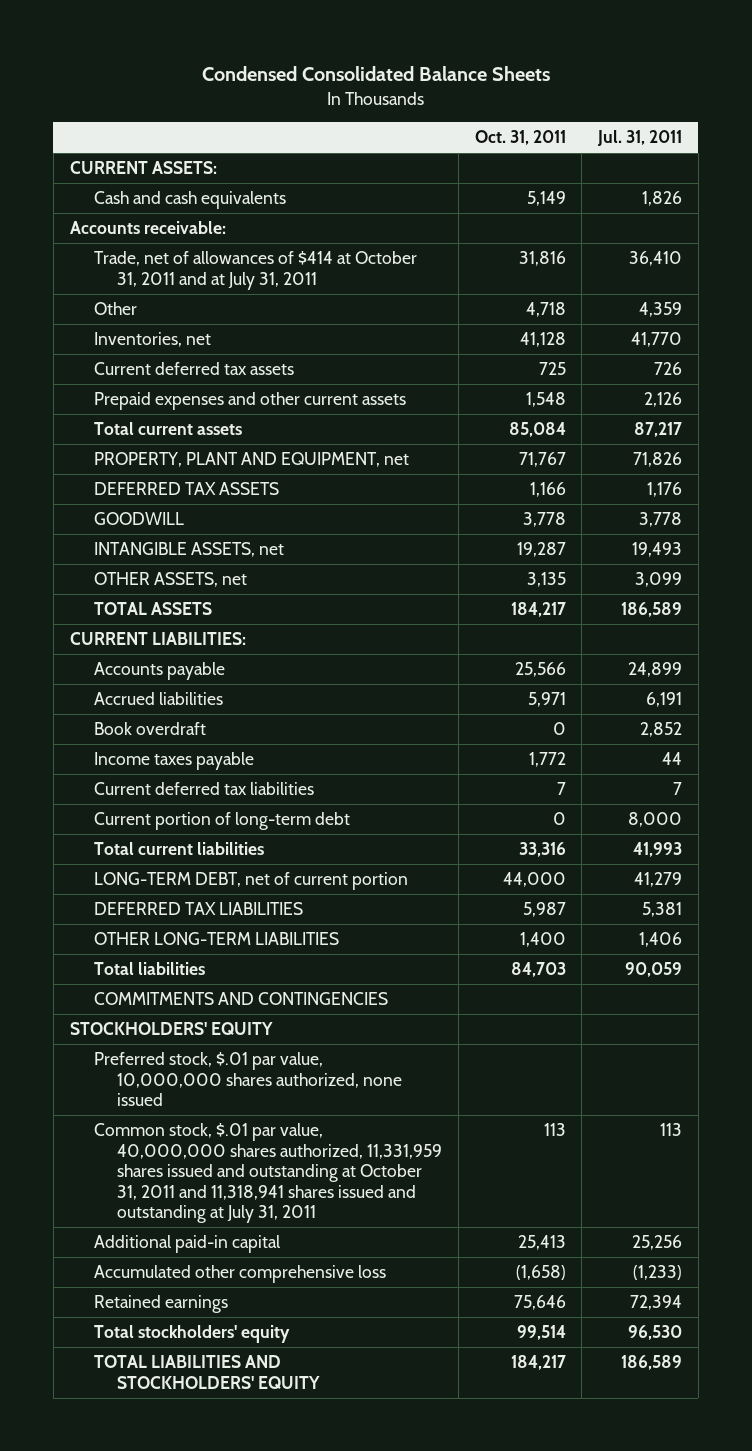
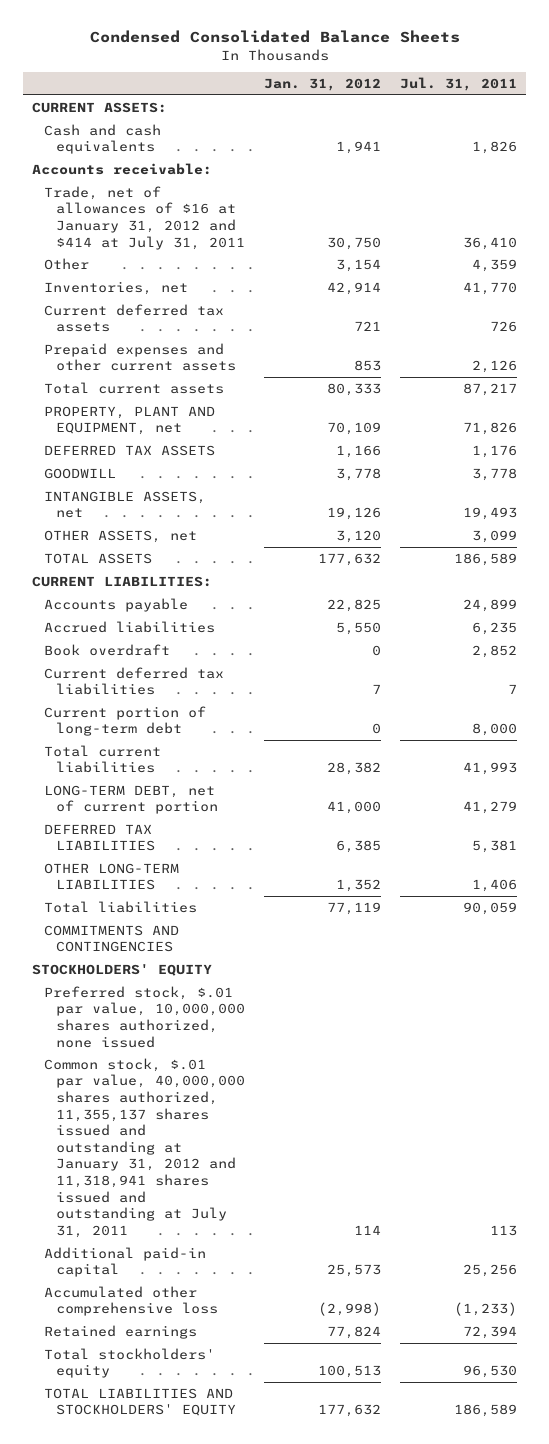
- | Oct. 31, 2011 | Jul. 31, 2011
+ | Jan. 31, 2012 | Jul. 31, 2011
- Trade, net of allowances of $414 at October 31, 2011 and at July 31, 2011 | 31,816 | 36,410
+ Trade, net of allowances of $16 at January 31, 2012 and $414 at July 31, 2011 | 30,750 | 36,410
- Accrued liabilities | 5,971 | 6,191
+ Accrued liabilities | 5,550 | 6,235
- Income taxes payable | 1,772 | 44
- Common stock, $.01 par value, 40,000,000 shares authorized, 11,331,959 shares issued and outstanding at October 31, 2011 and 11,318,941 shares issued and outstanding at July 31, 2011 | 113 | 113
+ Common stock, $.01 par value, 40,000,000 shares authorized, 11,355,137 shares issued and outstanding at January 31, 2012 and 11,318,941 shares issued and outstanding at July 31, 2011 | 114 | 113

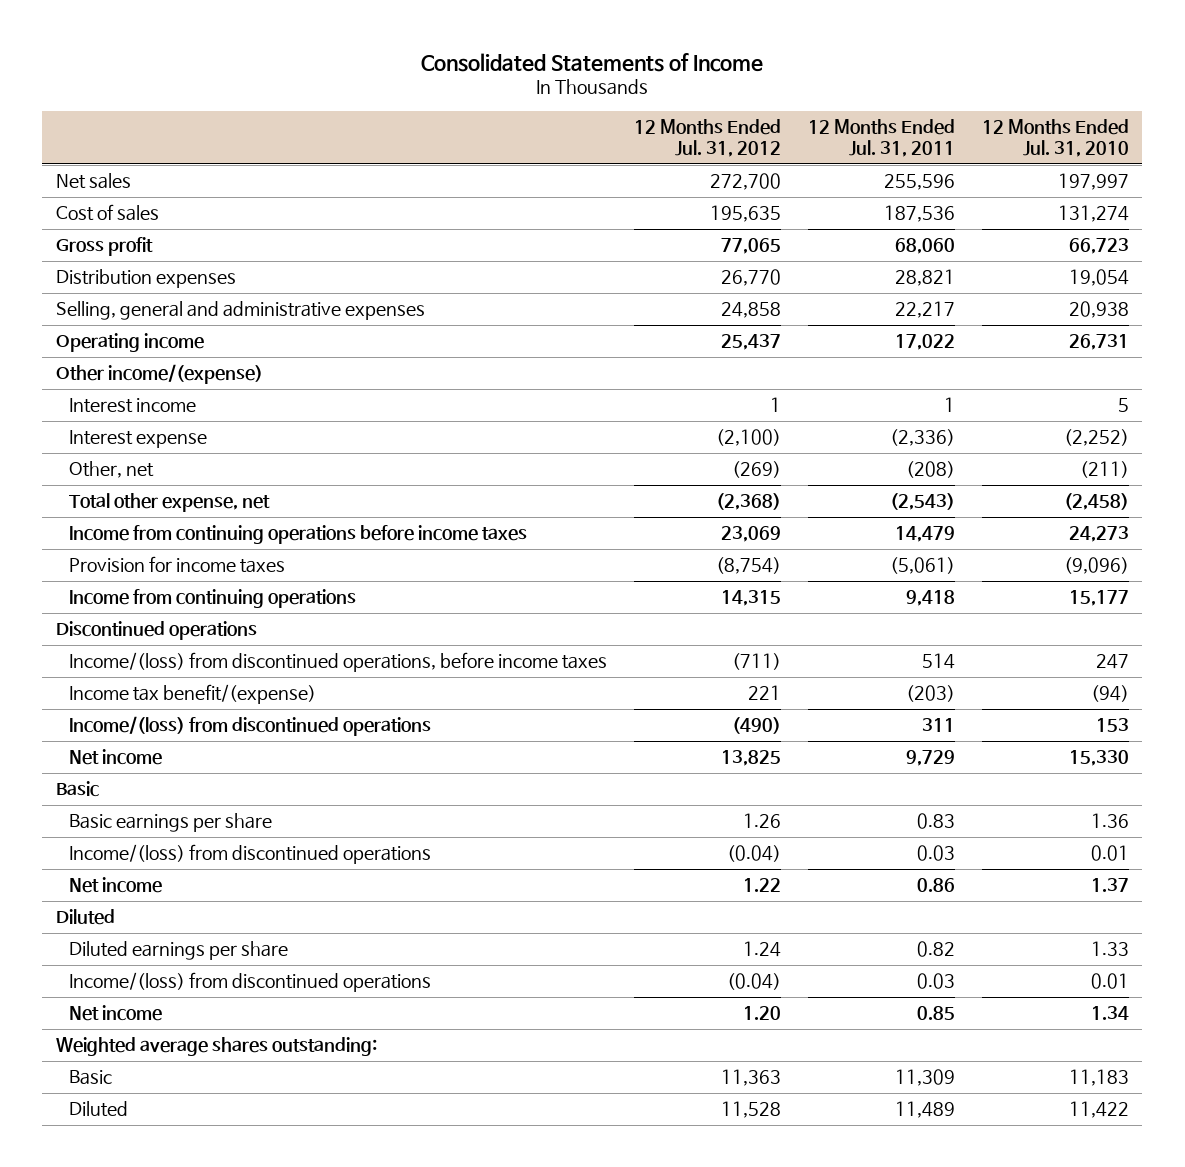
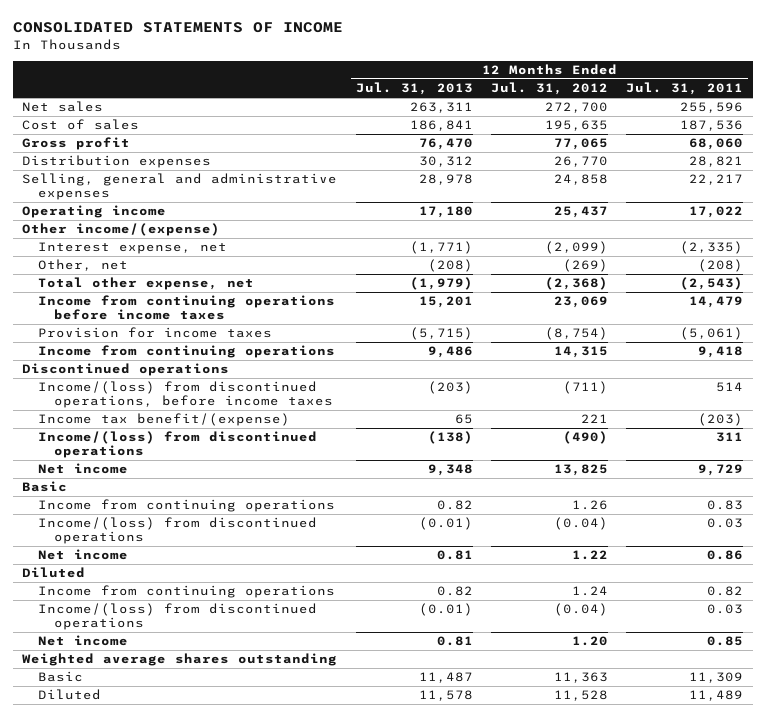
- Consolidated Statements of Income
+ CONSOLIDATED STATEMENTS OF INCOME
- | 12 Months Ended Jul. 31, 2012 | 12 Months Ended Jul. 31, 2011 | 12 Months Ended Jul. 31, 2010
+ | 12 Months Ended Jul. 31, 2013 | 12 Months Ended Jul. 31, 2012 | 12 Months Ended Jul. 31, 2011
- Interest income | 1 | 1 | 5
- Interest expense | (2,100) | (2,336) | (2,252)
+ Interest expense, net | (1,771) | (2,099) | (2,335)
- Basic earnings per share | 1.26 | 0.83 | 1.36
+ Income from continuing operations | 0.82 | 1.26 | 0.83
- Diluted earnings per share | 1.24 | 0.82 | 1.33
+ Income from continuing operations | 0.82 | 1.24 | 0.82
- Weighted average shares outstanding:
+ Weighted average shares outstanding

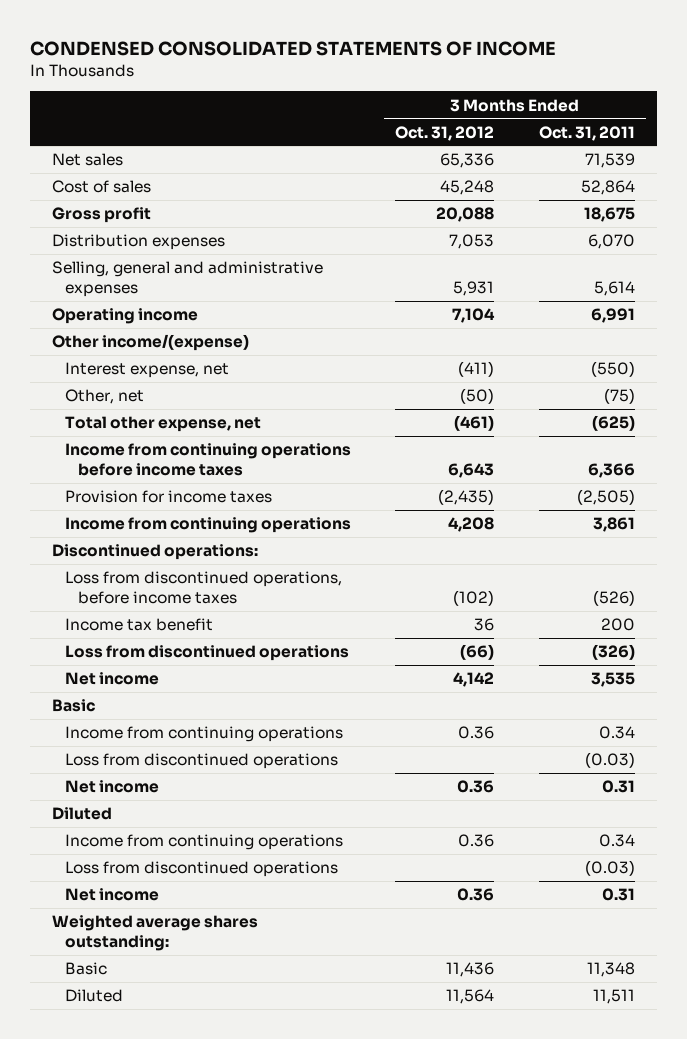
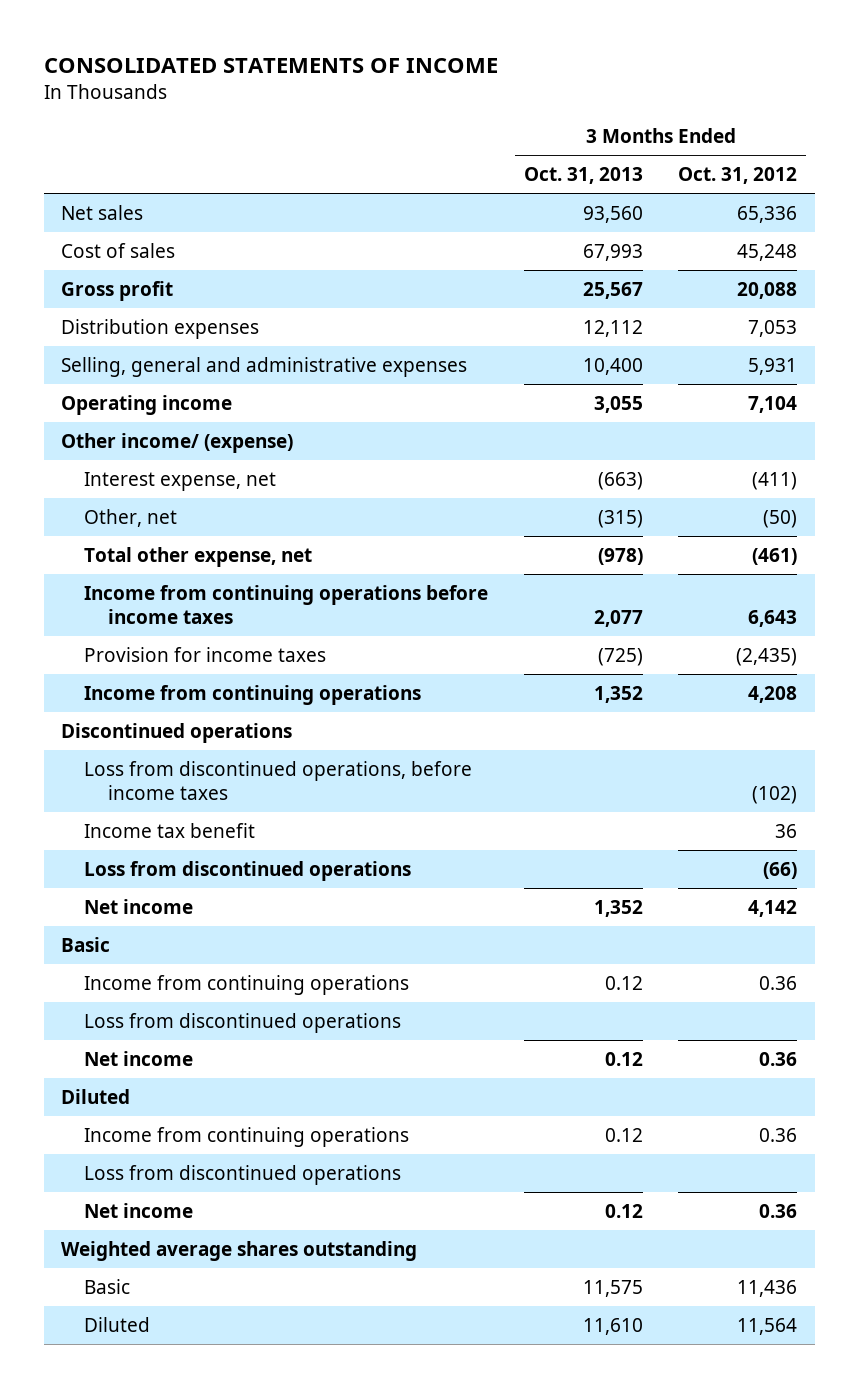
- CONDENSED CONSOLIDATED STATEMENTS OF INCOME
+ CONSOLIDATED STATEMENTS OF INCOME
- | 3 Months Ended Oct. 31, 2012 | 3 Months Ended Oct. 31, 2011
+ | 3 Months Ended Oct. 31, 2013 | 3 Months Ended Oct. 31, 2012
- Other income/(expense)
+ Other income/ (expense)
- Discontinued operations:
+ Discontinued operations
- Weighted average shares outstanding:
+ Weighted average shares outstanding

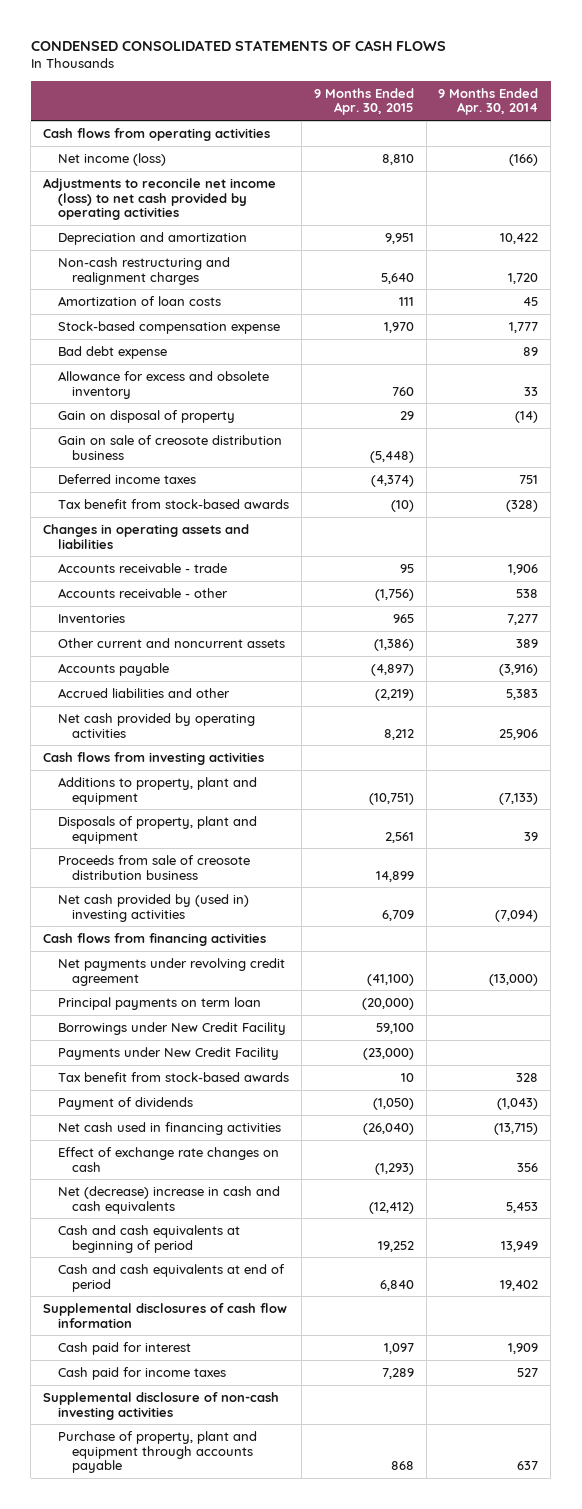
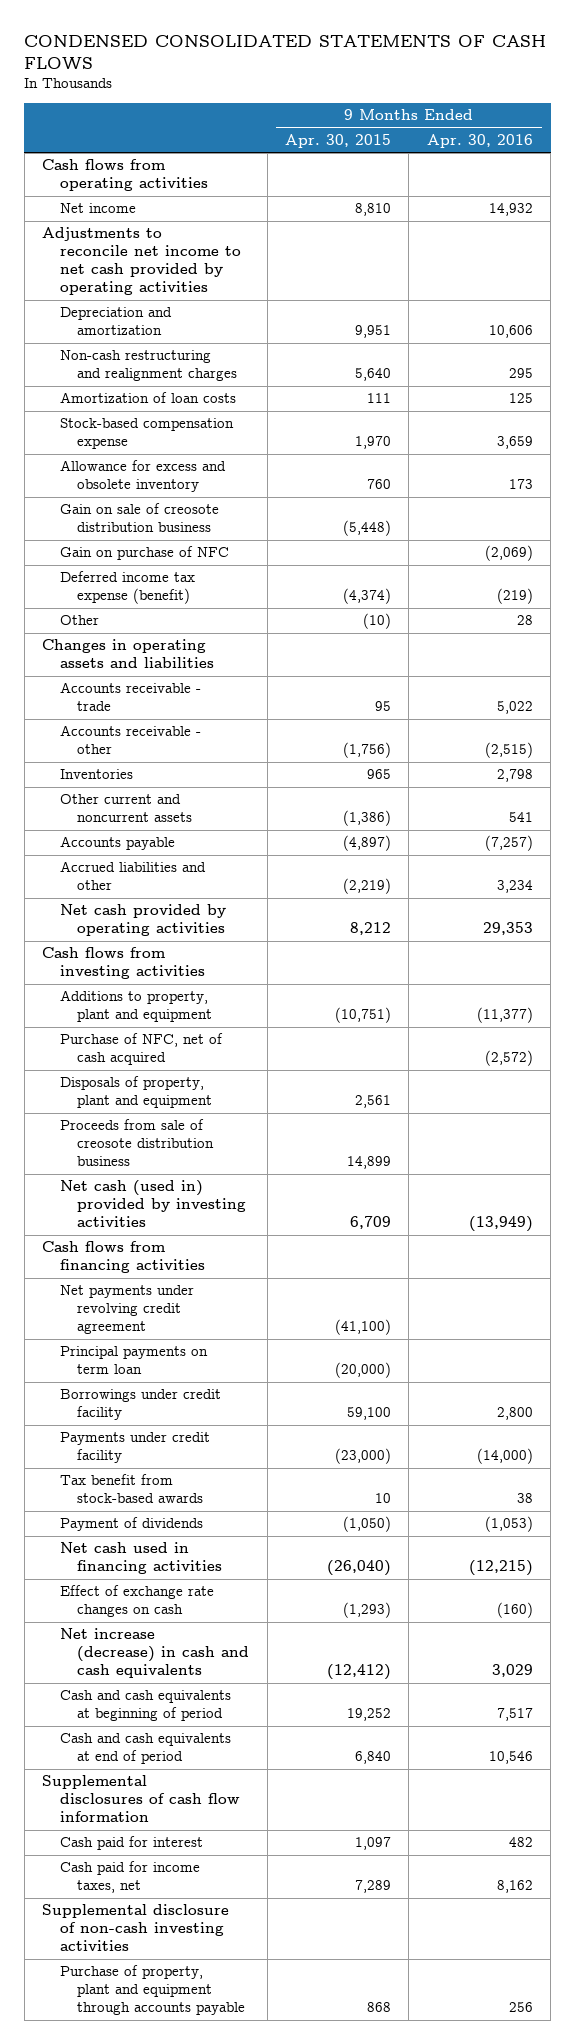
- | 9 Months Ended Apr. 30, 2015 | 9 Months Ended Apr. 30, 2014
+ | 9 Months Ended Apr. 30, 2015 | 9 Months Ended Apr. 30, 2016
- Net income (loss) | 8,810 | (166)
- Adjustments to reconcile net income (loss) to net cash provided by operating activities
+ Net income | 8,810 | 14,932
+ Adjustments to reconcile net income to net cash provided by operating activities
- Bad debt expense | | 89
- Gain on disposal of property | 29 | (14)
- Deferred income taxes | (4,374) | 751
- Tax benefit from stock-based awards | (10) | (328)
+ Gain on purchase of NFC | | (2,069)
+ Deferred income tax expense (benefit) | (4,374) | (219)
+ Other | (10) | 28
+ Purchase of NFC, net of cash acquired | | (2,572)
- Net cash provided by (used in) investing activities | 6,709 | (7,094)
+ Net cash (used in) provided by investing activities | 6,709 | (13,949)
- Borrowings under New Credit Facility | 59,100 |
- Payments under New Credit Facility | (23,000) |
+ Borrowings under credit facility | 59,100 | 2,800
+ Payments under credit facility | (23,000) | (14,000)
- Net (decrease) increase in cash and cash equivalents | (12,412) | 5,453
+ Net increase (decrease) in cash and cash equivalents | (12,412) | 3,029
- Cash paid for income taxes | 7,289 | 527
+ Cash paid for income taxes, net | 7,289 | 8,162

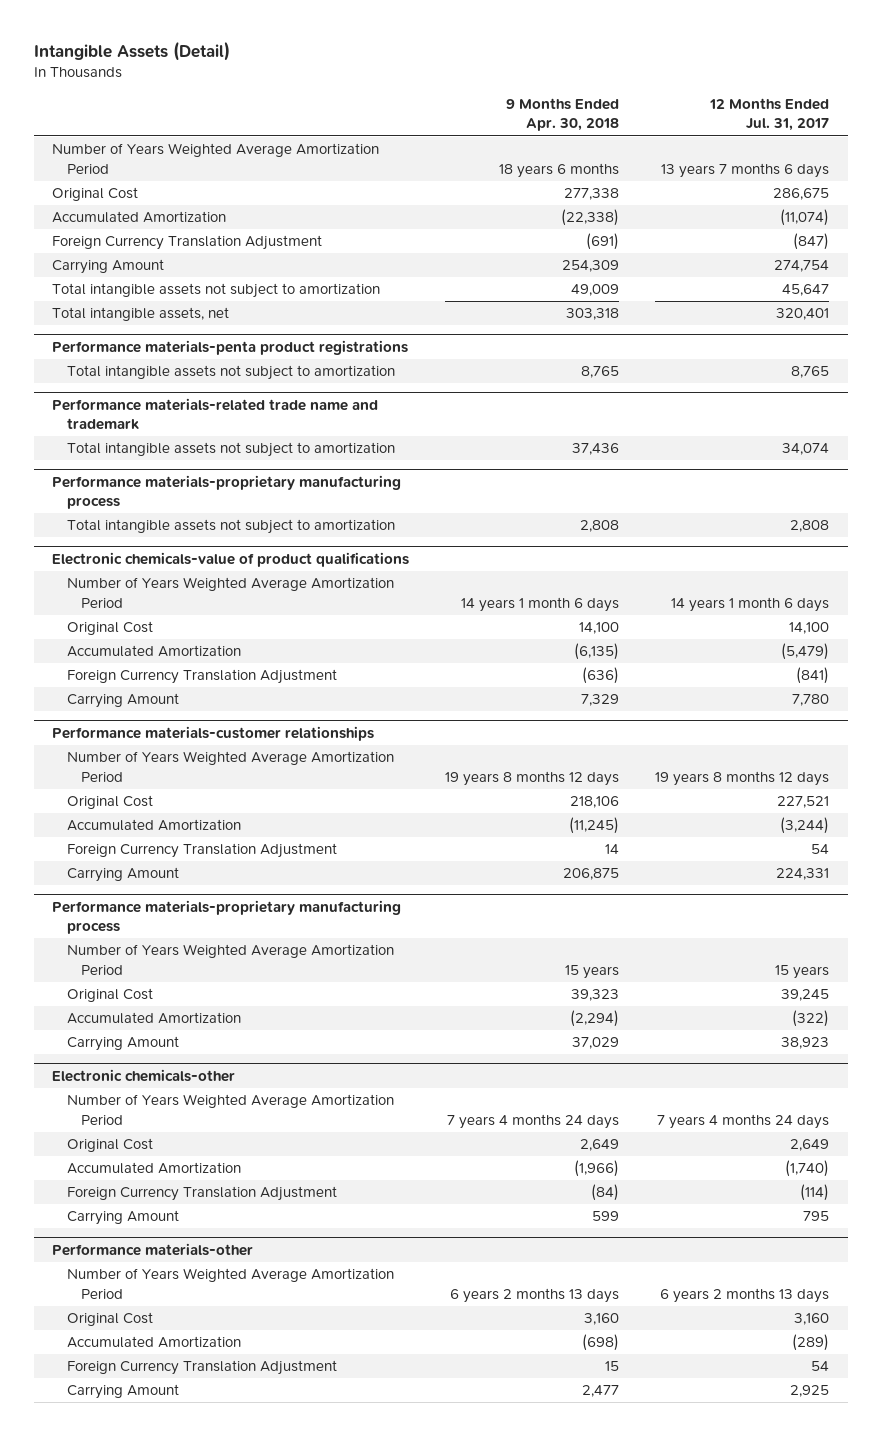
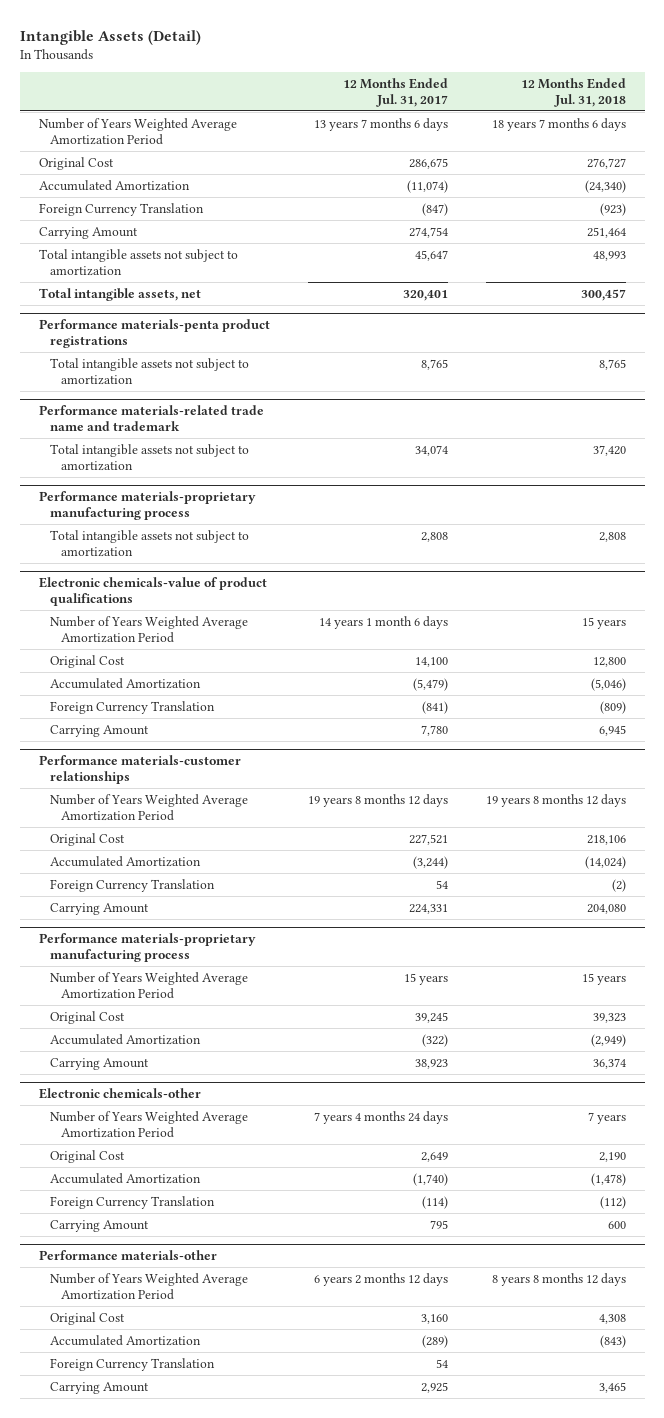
- | 9 Months Ended Apr. 30, 2018 | 12 Months Ended Jul. 31, 2017
+ | 12 Months Ended Jul. 31, 2017 | 12 Months Ended Jul. 31, 2018
- Foreign Currency Translation Adjustment | (691) | (847)
+ Foreign Currency Translation | (847) | (923)
@ Electronic chemicals-value of product qualifications
- Foreign Currency Translation Adjustment | (636) | (841)
+ Foreign Currency Translation | (841) | (809)
@ Performance materials-customer relationships
- Foreign Currency Translation Adjustment | 14 | 54
+ Foreign Currency Translation | 54 | (2)
@ Electronic chemicals-other
- Foreign Currency Translation Adjustment | (84) | (114)
+ Foreign Currency Translation | (114) | (112)
@ Performance materials-other
- Number of Years Weighted Average Amortization Period | 6 years 2 months 13 days | 6 years 2 months 13 days
+ Number of Years Weighted Average Amortization Period | 6 years 2 months 12 days | 8 years 8 months 12 days
- Foreign Currency Translation Adjustment | 15 | 54
+ Foreign Currency Translation | 54 |

